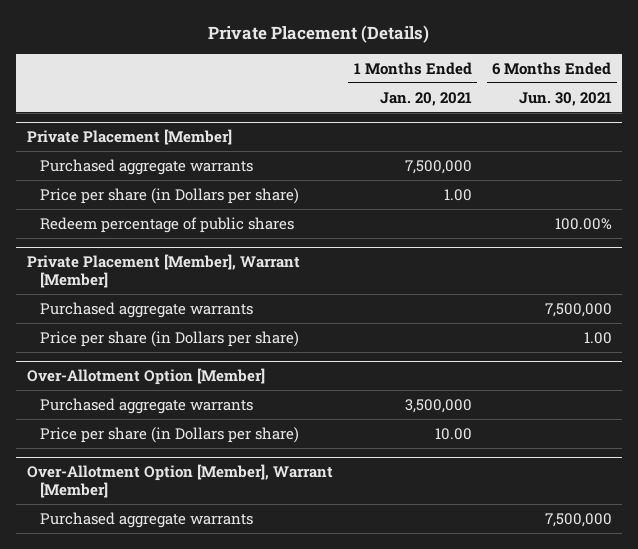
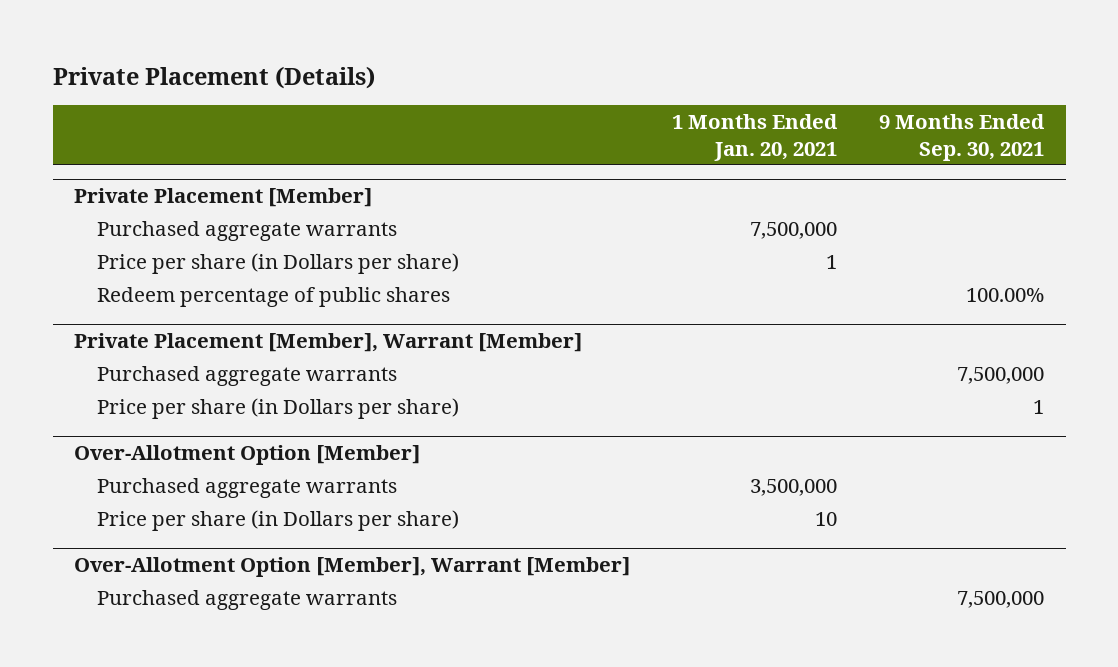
- | 1 Months Ended Jan. 20, 2021 | 6 Months Ended Jun. 30, 2021
+ | 1 Months Ended Jan. 20, 2021 | 9 Months Ended Sep. 30, 2021
@ Private Placement [Member]
- Price per share (in Dollars per share) | 1.00 |
+ Price per share (in Dollars per share) | 1 |
@ Over-Allotment Option [Member]
- Price per share (in Dollars per share) | 10.00 |
+ Price per share (in Dollars per share) | 10 |

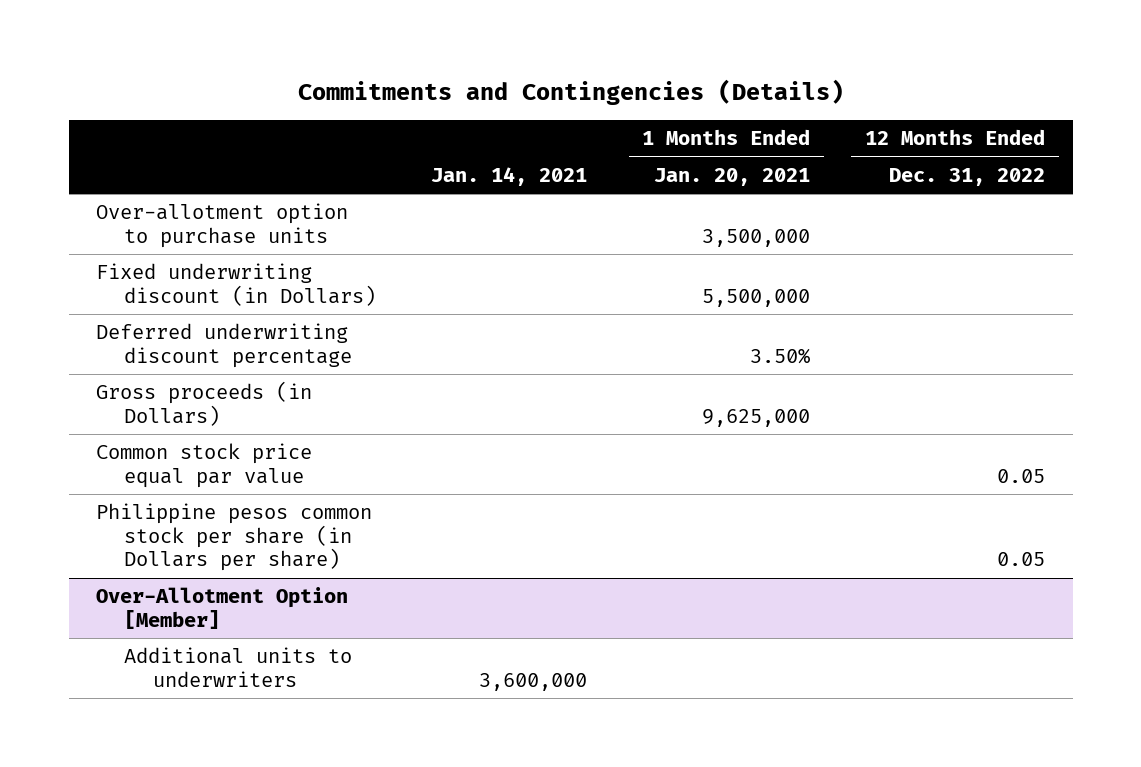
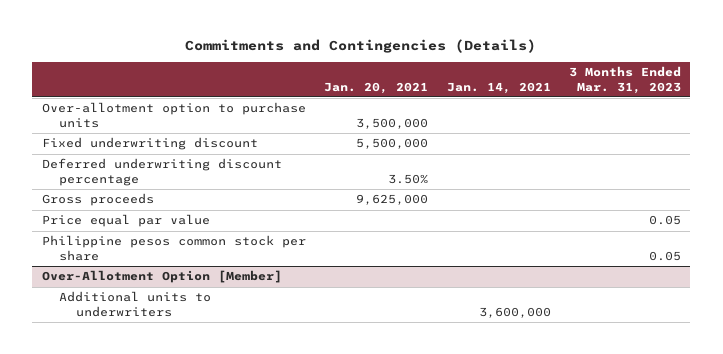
- | Jan. 14, 2021 | 1 Months Ended Jan. 20, 2021 | 12 Months Ended Dec. 31, 2022
+ | Jan. 20, 2021 | Jan. 14, 2021 | 3 Months Ended Mar. 31, 2023
- Fixed underwriting discount (in Dollars) | | 5,500,000 |
+ Fixed underwriting discount | 5,500,000 | |
- Gross proceeds (in Dollars) | | 9,625,000 |
- Common stock price equal par value | | | 0.05
- Philippine pesos common stock per share (in Dollars per share) | | | 0.05
+ Gross proceeds | 9,625,000 | |
+ Price equal par value | | | 0.05
+ Philippine pesos common stock per share | | | 0.05

